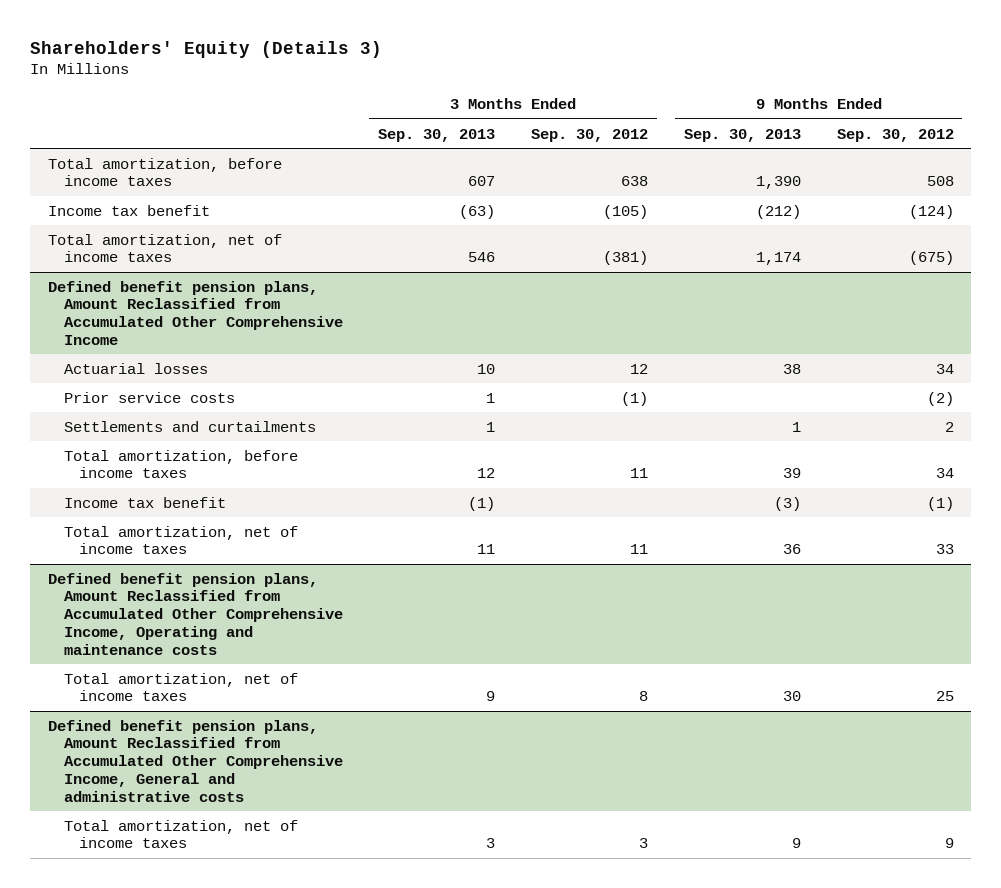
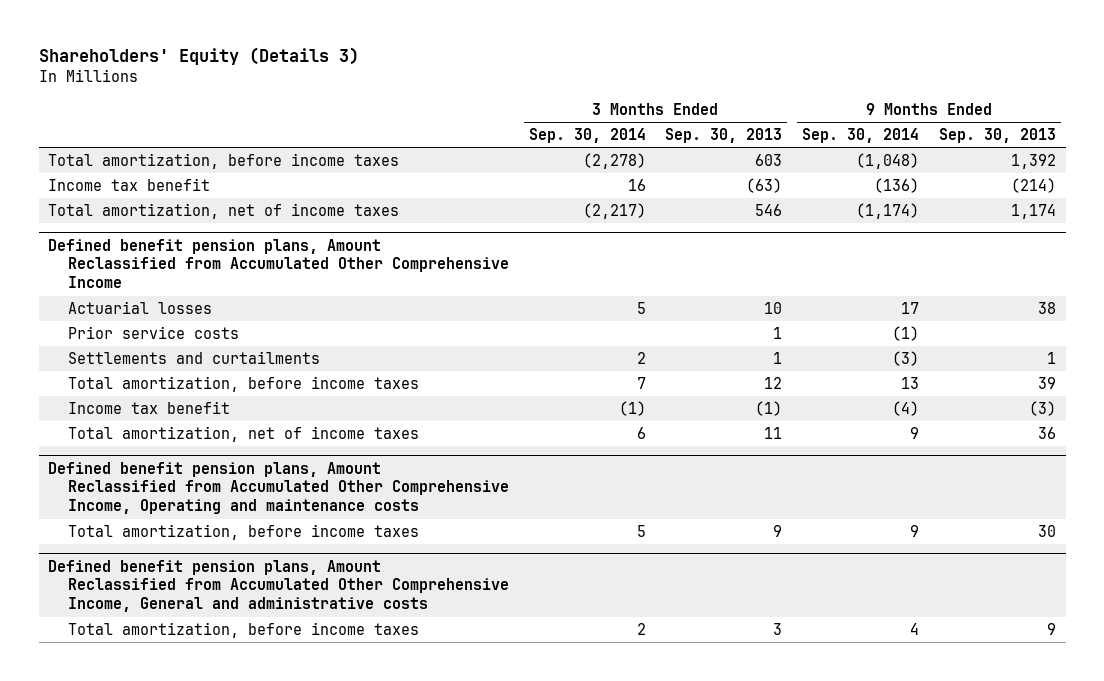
- | 3 Months Ended Sep. 30, 2013 | 3 Months Ended Sep. 30, 2012 | 9 Months Ended Sep. 30, 2013 | 9 Months Ended Sep. 30, 2012
+ | 3 Months Ended Sep. 30, 2014 | 3 Months Ended Sep. 30, 2013 | 9 Months Ended Sep. 30, 2014 | 9 Months Ended Sep. 30, 2013
- Total amortization, before income taxes | 607 | 638 | 1,390 | 508
- Income tax benefit | (63) | (105) | (212) | (124)
+ Total amortization, before income taxes | (2,278) | 603 | (1,048) | 1,392
+ Income tax benefit | 16 | (63) | (136) | (214)
@ Defined benefit pension plans, Amount Reclassified from Accumulated Other Comprehensive Income, Operating and maintenance costs
- Total amortization, net of income taxes | 9 | 8 | 30 | 25
+ Total amortization, before income taxes | 5 | 9 | 9 | 30
@ Defined benefit pension plans, Amount Reclassified from Accumulated Other Comprehensive Income, General and administrative costs
- Total amortization, net of income taxes | 3 | 3 | 9 | 9
+ Total amortization, before income taxes | 2 | 3 | 4 | 9

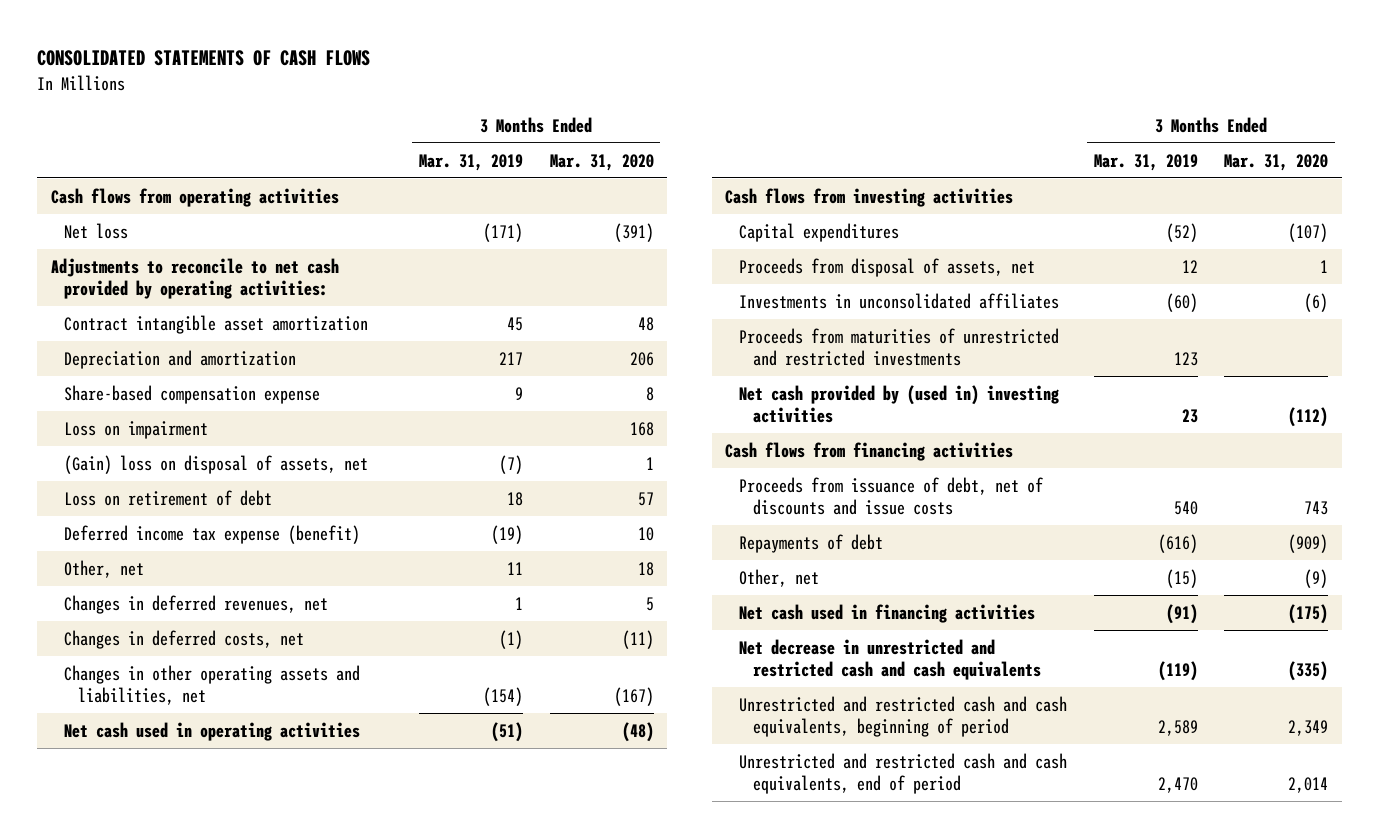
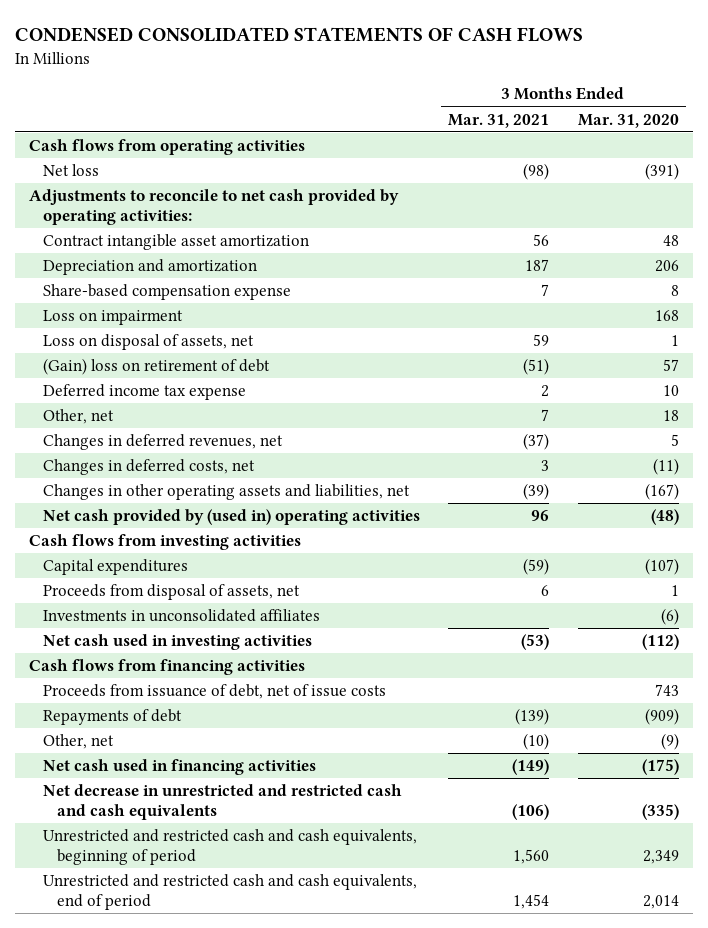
- CONSOLIDATED STATEMENTS OF CASH FLOWS
+ CONDENSED CONSOLIDATED STATEMENTS OF CASH FLOWS
- | 3 Months Ended Mar. 31, 2019 | 3 Months Ended Mar. 31, 2020
+ | 3 Months Ended Mar. 31, 2021 | 3 Months Ended Mar. 31, 2020
- (Gain) loss on disposal of assets, net | (7) | 1
- Loss on retirement of debt | 18 | 57
- Deferred income tax expense (benefit) | (19) | 10
+ Loss on disposal of assets, net | 59 | 1
+ (Gain) loss on retirement of debt | (51) | 57
+ Deferred income tax expense | 2 | 10
- Net cash used in operating activities | (51) | (48)
+ Net cash provided by (used in) operating activities | 96 | (48)
- Proceeds from maturities of unrestricted and restricted investments | 123 |
- Net cash provided by (used in) investing activities | 23 | (112)
+ Net cash used in investing activities | (53) | (112)
- Proceeds from issuance of debt, net of discounts and issue costs | 540 | 743
+ Proceeds from issuance of debt, net of issue costs | | 743

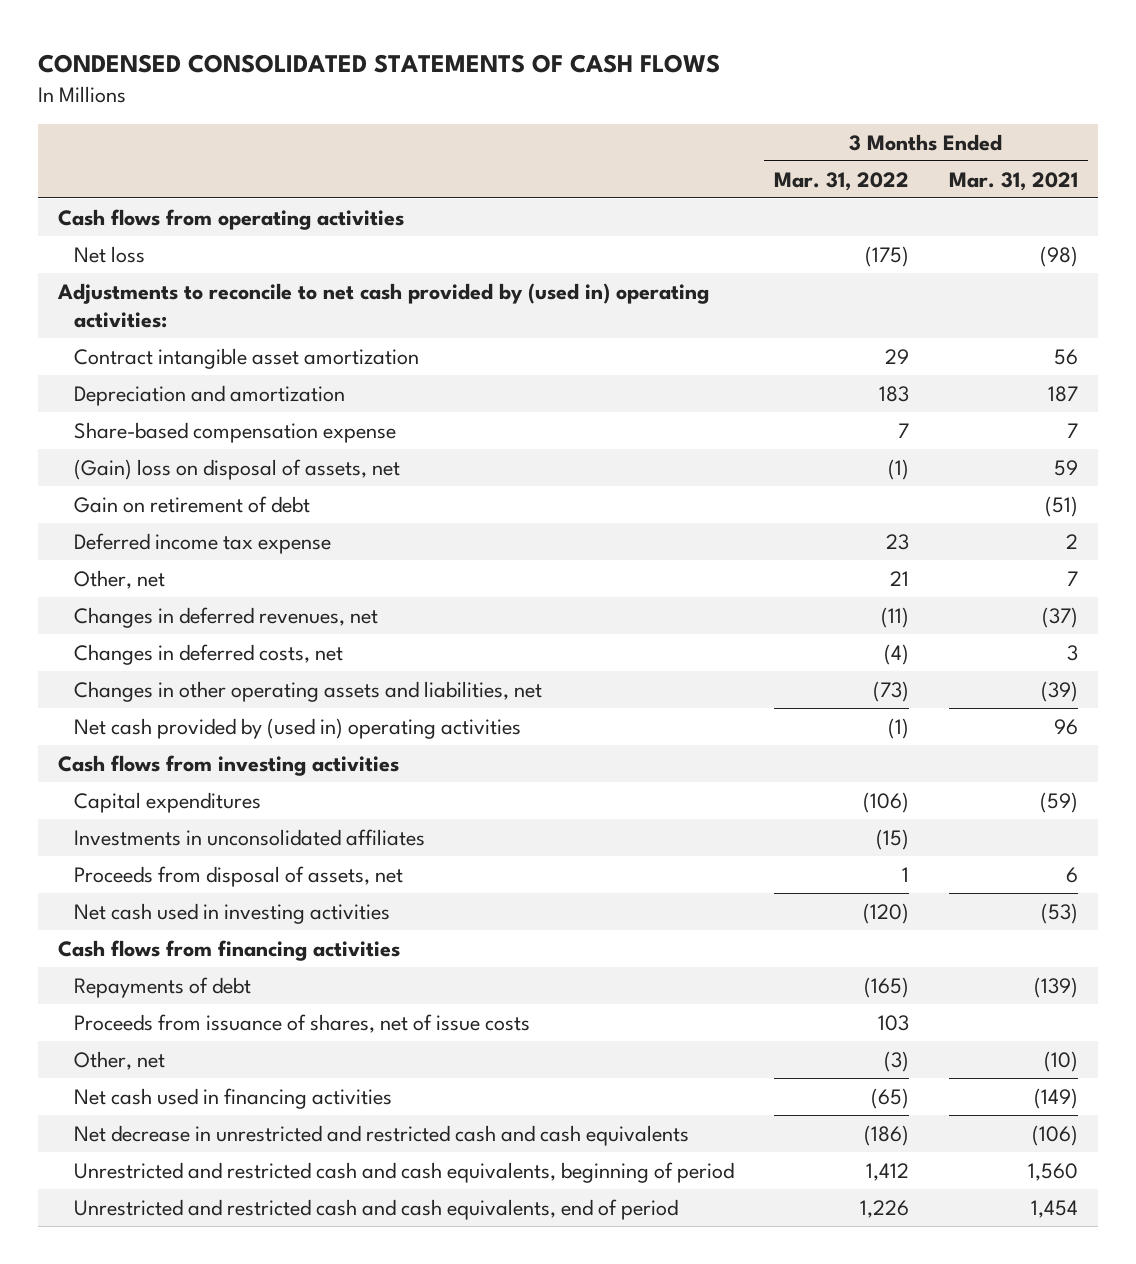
- | 3 Months Ended Mar. 31, 2021 | 3 Months Ended Mar. 31, 2020
+ | 3 Months Ended Mar. 31, 2022 | 3 Months Ended Mar. 31, 2021
- Adjustments to reconcile to net cash provided by operating activities:
+ Adjustments to reconcile to net cash provided by (used in) operating activities:
- Loss on impairment | | 168
- Loss on disposal of assets, net | 59 | 1
- (Gain) loss on retirement of debt | (51) | 57
+ (Gain) loss on disposal of assets, net | (1) | 59
+ Gain on retirement of debt | | (51)
moved down: Proceeds from disposal of assets, net | 1 | 6
- Proceeds from issuance of debt, net of issue costs | | 743
+ Proceeds from issuance of shares, net of issue costs | 103 |

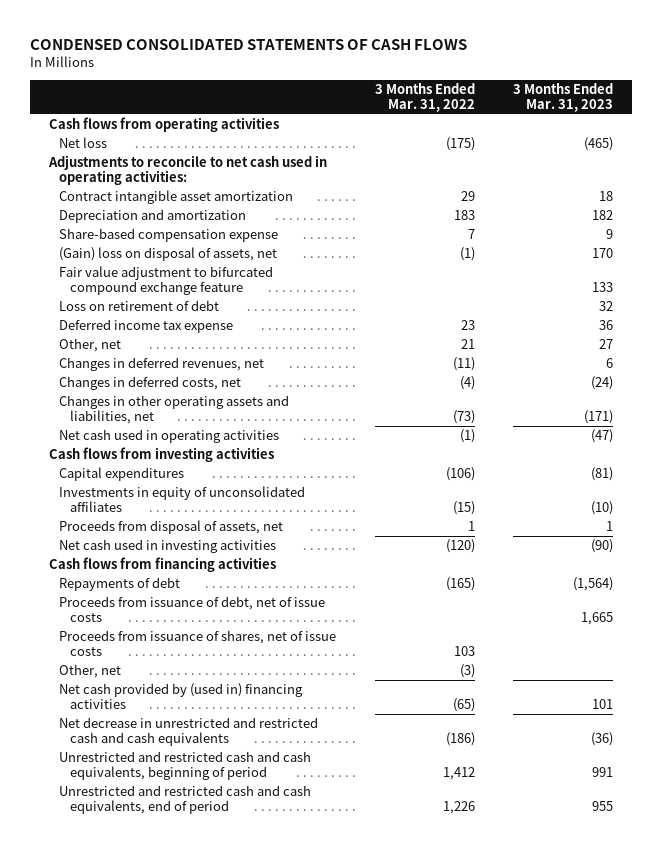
- | 3 Months Ended Mar. 31, 2022 | 3 Months Ended Mar. 31, 2021
+ | 3 Months Ended Mar. 31, 2022 | 3 Months Ended Mar. 31, 2023
- Adjustments to reconcile to net cash provided by (used in) operating activities:
+ Adjustments to reconcile to net cash used in operating activities:
- Gain on retirement of debt | | (51)
+ Fair value adjustment to bifurcated compound exchange feature | | 133
+ Loss on retirement of debt | | 32
- Net cash provided by (used in) operating activities | (1) | 96
+ Net cash used in operating activities | (1) | (47)
- Investments in unconsolidated affiliates | (15) |
+ Investments in equity of unconsolidated affiliates | (15) | (10)
+ Proceeds from issuance of debt, net of issue costs | | 1,665
- Net cash used in financing activities | (65) | (149)
+ Net cash provided by (used in) financing activities | (65) | 101

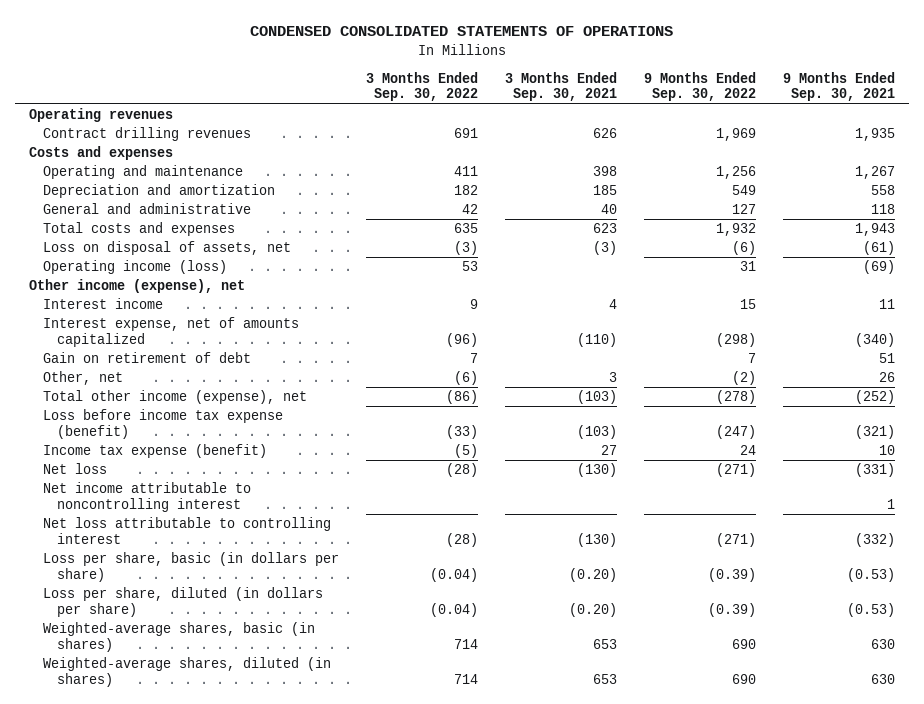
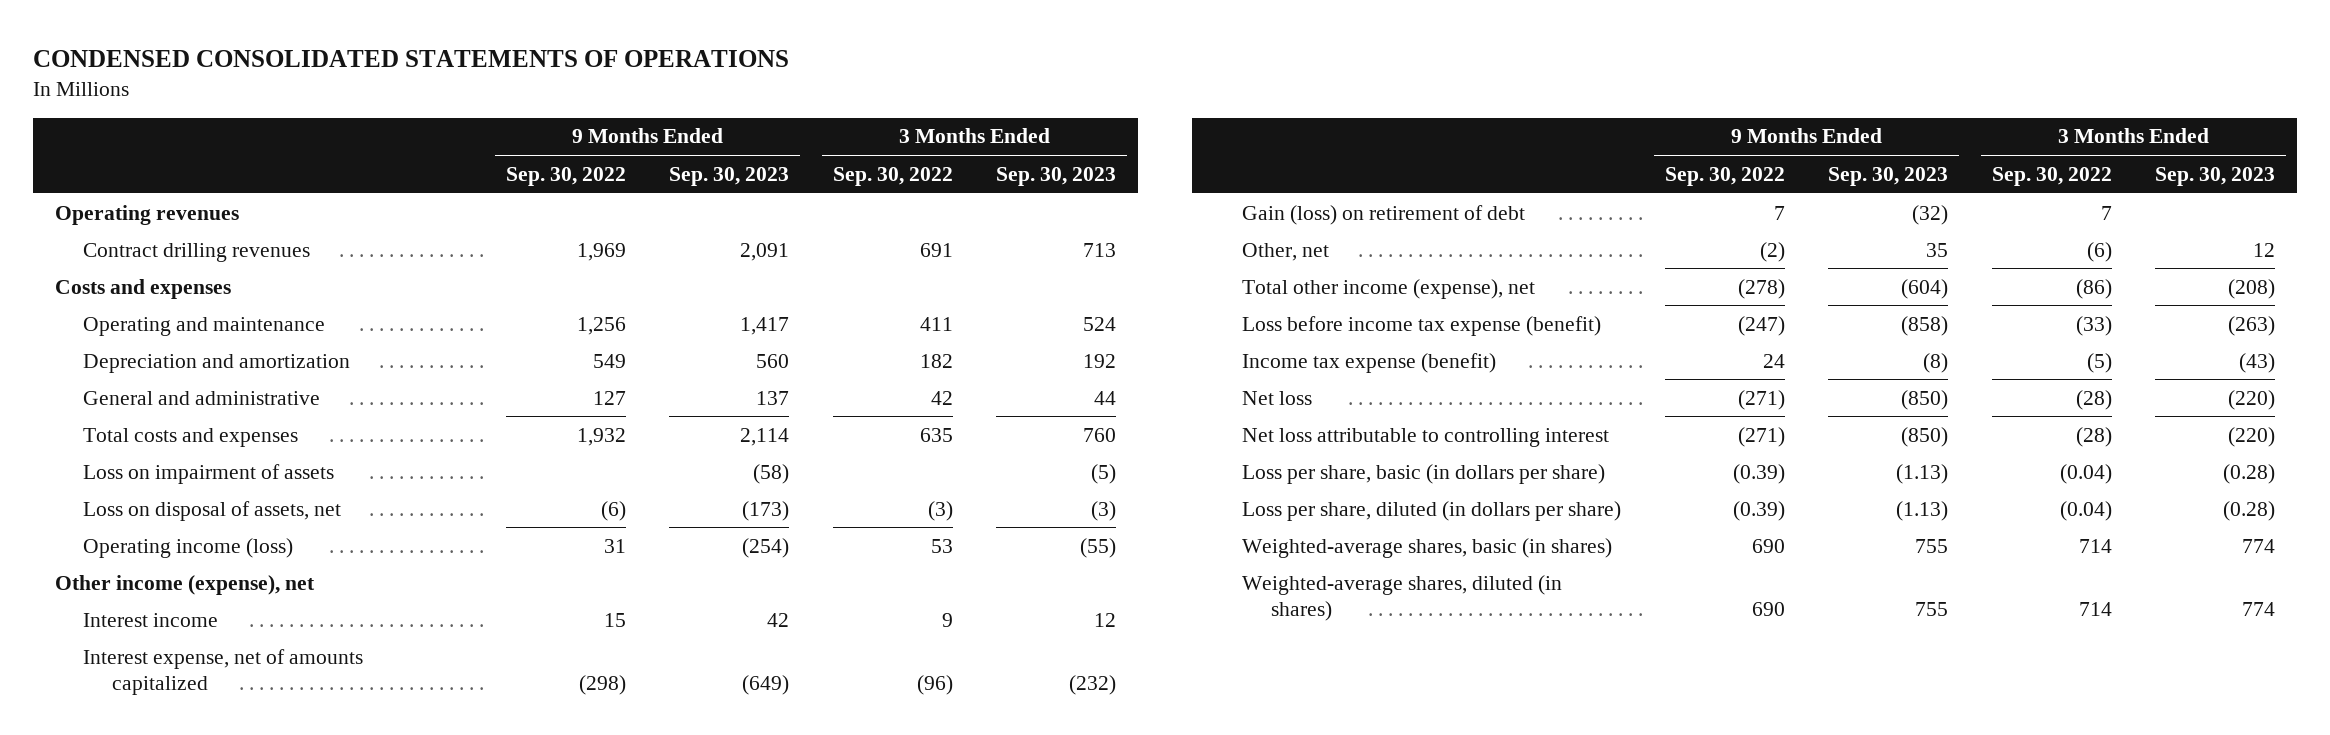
- | 3 Months Ended Sep. 30, 2022 | 3 Months Ended Sep. 30, 2021 | 9 Months Ended Sep. 30, 2022 | 9 Months Ended Sep. 30, 2021
+ | 9 Months Ended Sep. 30, 2022 | 9 Months Ended Sep. 30, 2023 | 3 Months Ended Sep. 30, 2022 | 3 Months Ended Sep. 30, 2023
+ Loss on impairment of assets | | (58) | | (5)
- Gain on retirement of debt | 7 | | 7 | 51
+ Gain (loss) on retirement of debt | 7 | (32) | 7 |
- Net income attributable to noncontrolling interest | | | | 1

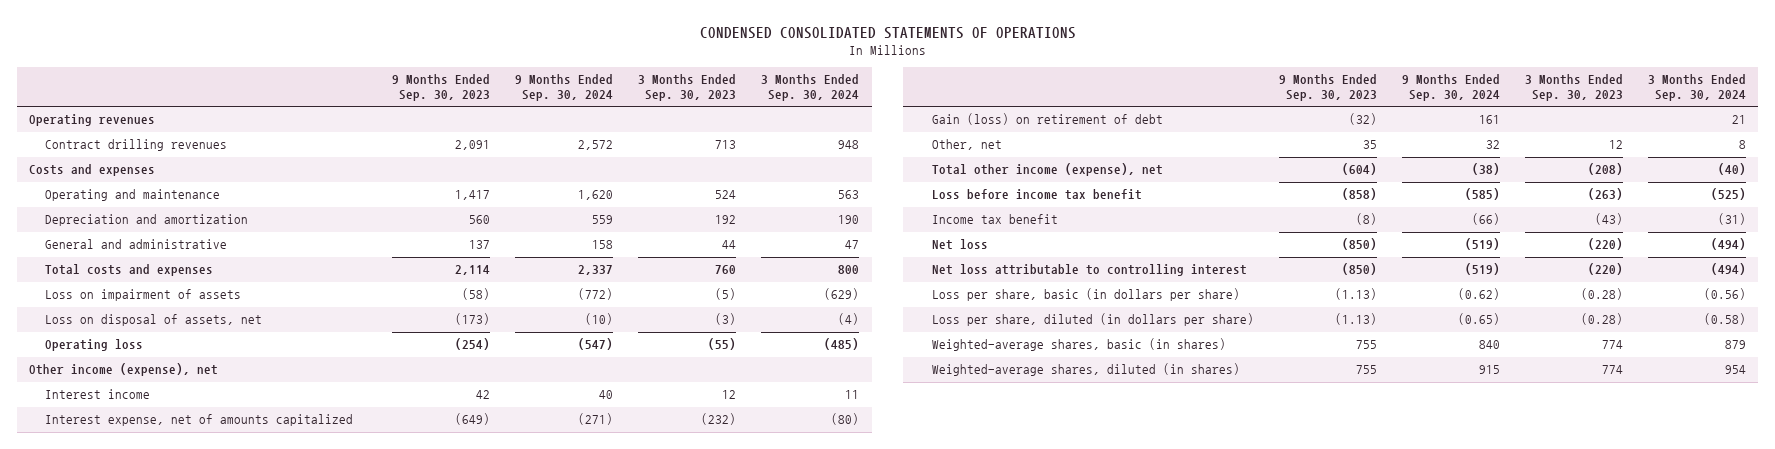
- | 9 Months Ended Sep. 30, 2022 | 9 Months Ended Sep. 30, 2023 | 3 Months Ended Sep. 30, 2022 | 3 Months Ended Sep. 30, 2023
+ | 9 Months Ended Sep. 30, 2023 | 9 Months Ended Sep. 30, 2024 | 3 Months Ended Sep. 30, 2023 | 3 Months Ended Sep. 30, 2024
- Operating income (loss) | 31 | (254) | 53 | (55)
+ Operating loss | (254) | (547) | (55) | (485)
- Loss before income tax expense (benefit) | (247) | (858) | (33) | (263)
- Income tax expense (benefit) | 24 | (8) | (5) | (43)
+ Loss before income tax benefit | (858) | (585) | (263) | (525)
+ Income tax benefit | (8) | (66) | (43) | (31)

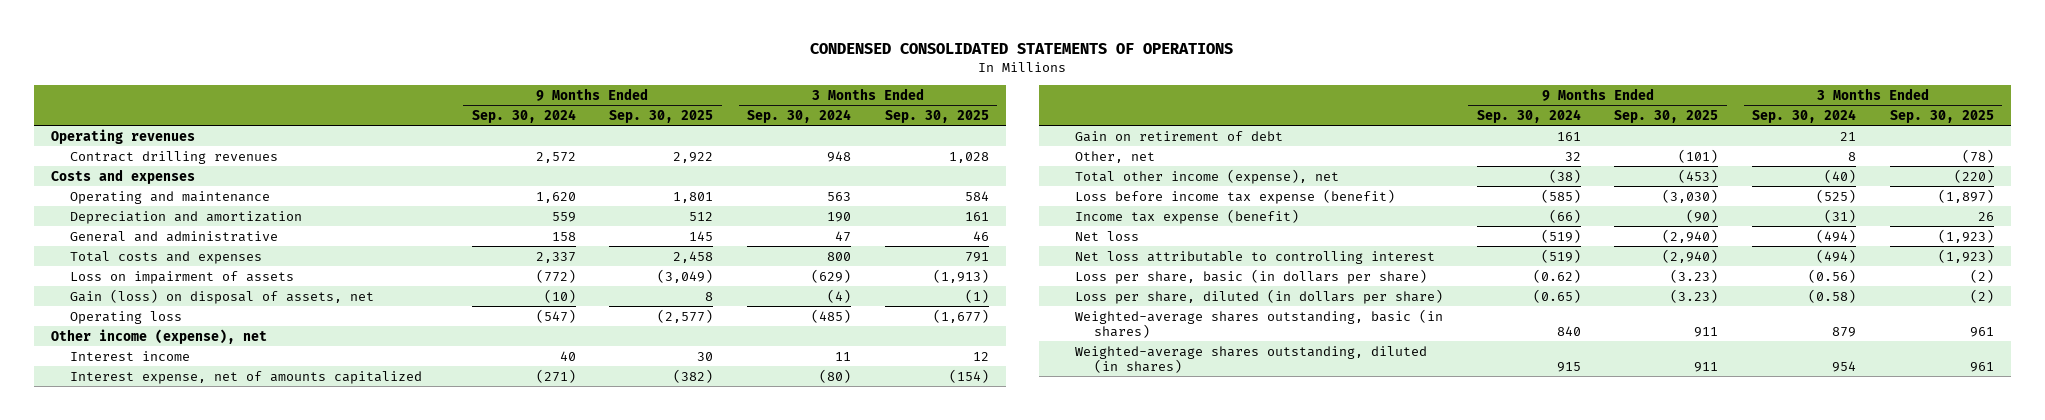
- | 9 Months Ended Sep. 30, 2023 | 9 Months Ended Sep. 30, 2024 | 3 Months Ended Sep. 30, 2023 | 3 Months Ended Sep. 30, 2024
+ | 9 Months Ended Sep. 30, 2024 | 9 Months Ended Sep. 30, 2025 | 3 Months Ended Sep. 30, 2024 | 3 Months Ended Sep. 30, 2025
- Loss on disposal of assets, net | (173) | (10) | (3) | (4)
+ Gain (loss) on disposal of assets, net | (10) | 8 | (4) | (1)
- Gain (loss) on retirement of debt | (32) | 161 | | 21
+ Gain on retirement of debt | 161 | | 21 |
- Loss before income tax benefit | (858) | (585) | (263) | (525)
- Income tax benefit | (8) | (66) | (43) | (31)
+ Loss before income tax expense (benefit) | (585) | (3,030) | (525) | (1,897)
+ Income tax expense (benefit) | (66) | (90) | (31) | 26
- Weighted-average shares, basic (in shares) | 755 | 840 | 774 | 879
- Weighted-average shares, diluted (in shares) | 755 | 915 | 774 | 954
+ Weighted-average shares outstanding, basic (in shares) | 840 | 911 | 879 | 961
+ Weighted-average shares outstanding, diluted (in shares) | 915 | 911 | 954 | 961

